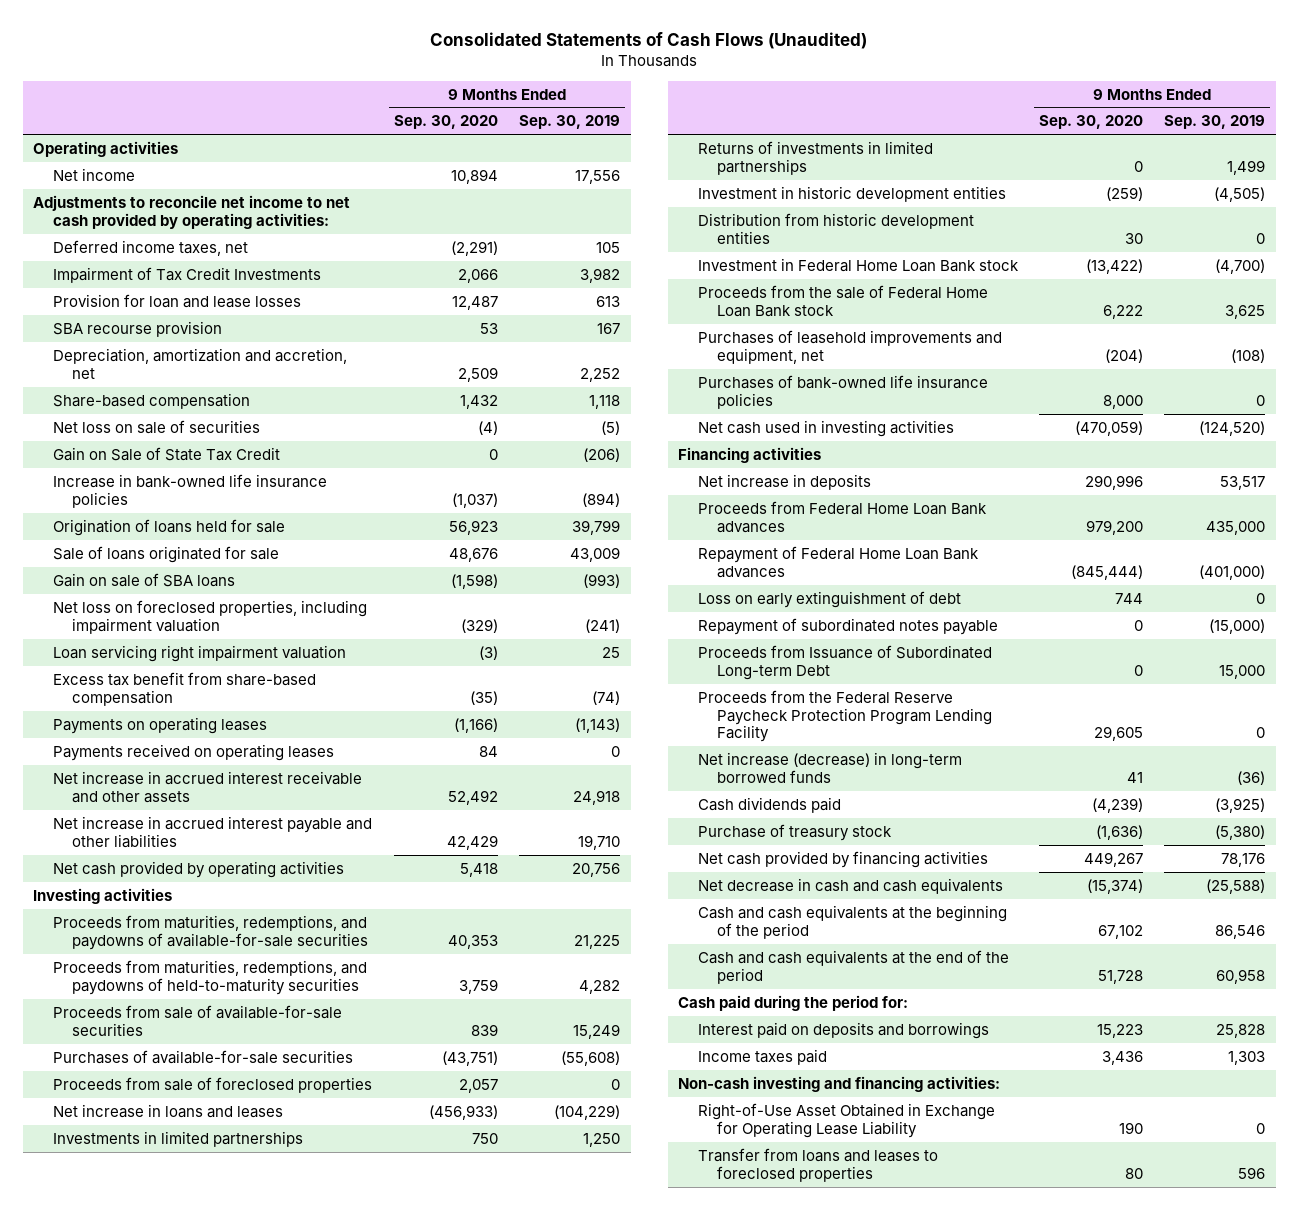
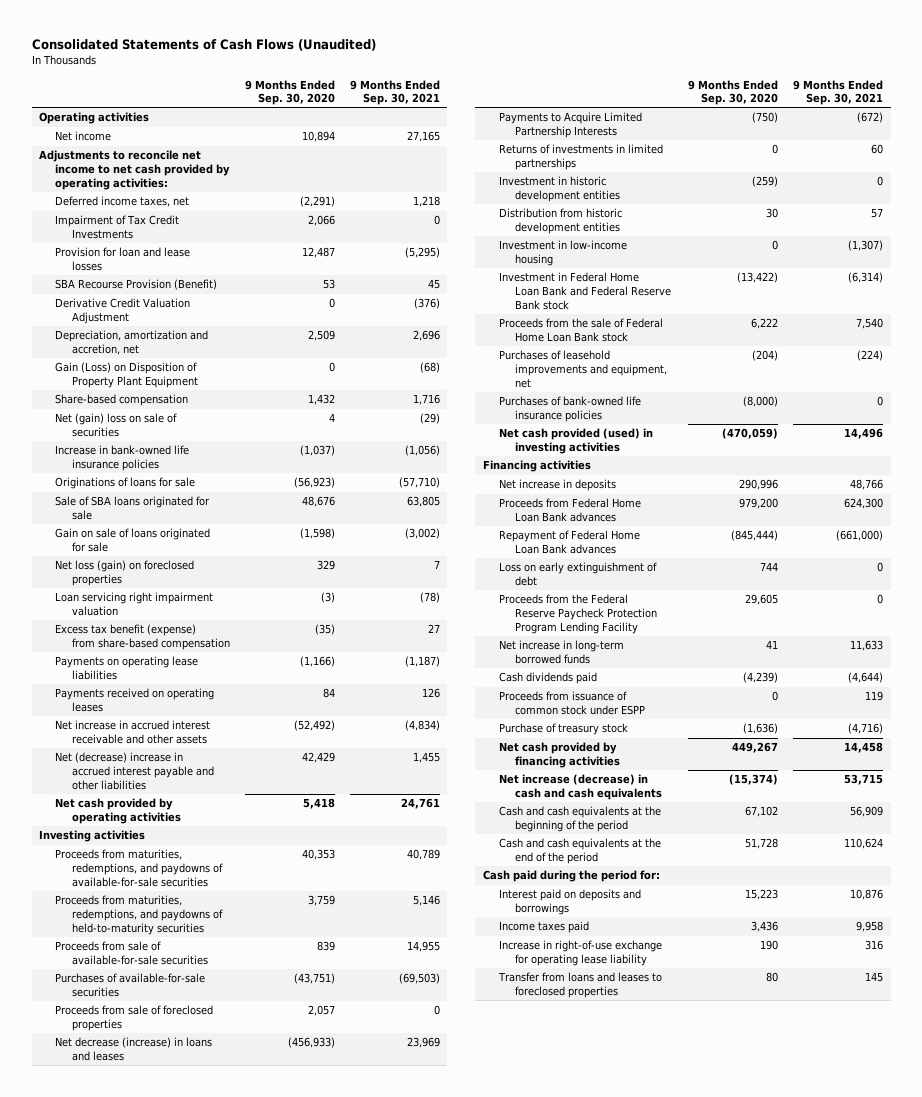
- | 9 Months Ended Sep. 30, 2020 | 9 Months Ended Sep. 30, 2019
+ | 9 Months Ended Sep. 30, 2020 | 9 Months Ended Sep. 30, 2021
- SBA recourse provision | 53 | 167
+ SBA Recourse Provision (Benefit) | 53 | 45
+ Derivative Credit Valuation Adjustment | 0 | (376)
+ Gain (Loss) on Disposition of Property Plant Equipment | 0 | (68)
- Net loss on sale of securities | (4) | (5)
- Gain on Sale of State Tax Credit | 0 | (206)
+ Net (gain) loss on sale of securities | 4 | (29)
- Origination of loans held for sale | 56,923 | 39,799
- Sale of loans originated for sale | 48,676 | 43,009
- Gain on sale of SBA loans | (1,598) | (993)
- Net loss on foreclosed properties, including impairment valuation | (329) | (241)
+ Originations of loans for sale | (56,923) | (57,710)
+ Sale of SBA loans originated for sale | 48,676 | 63,805
+ Gain on sale of loans originated for sale | (1,598) | (3,002)
+ Net loss (gain) on foreclosed properties | 329 | 7
- Excess tax benefit from share-based compensation | (35) | (74)
- Payments on operating leases | (1,166) | (1,143)
+ Excess tax benefit (expense) from share-based compensation | (35) | 27
+ Payments on operating lease liabilities | (1,166) | (1,187)
- Net increase in accrued interest receivable and other assets | 52,492 | 24,918
- Net increase in accrued interest payable and other liabilities | 42,429 | 19,710
+ Net increase in accrued interest receivable and other assets | (52,492) | (4,834)
+ Net (decrease) increase in accrued interest payable and other liabilities | 42,429 | 1,455
- Net increase in loans and leases | (456,933) | (104,229)
- Investments in limited partnerships | 750 | 1,250
+ Net decrease (increase) in loans and leases | (456,933) | 23,969
+ Payments to Acquire Limited Partnership Interests | (750) | (672)
- Investment in Federal Home Loan Bank stock | (13,422) | (4,700)
+ Investment in low-income housing | 0 | (1,307)
+ Investment in Federal Home Loan Bank and Federal Reserve Bank stock | (13,422) | (6,314)
- Purchases of bank-owned life insurance policies | 8,000 | 0
- Net cash used in investing activities | (470,059) | (124,520)
+ Purchases of bank-owned life insurance policies | (8,000) | 0
+ Net cash provided (used) in investing activities | (470,059) | 14,496
- Repayment of subordinated notes payable | 0 | (15,000)
- Proceeds from Issuance of Subordinated Long-term Debt | 0 | 15,000
- Net increase (decrease) in long-term borrowed funds | 41 | (36)
+ Net increase in long-term borrowed funds | 41 | 11,633
+ Proceeds from issuance of common stock under ESPP | 0 | 119
- Net decrease in cash and cash equivalents | (15,374) | (25,588)
+ Net increase (decrease) in cash and cash equivalents | (15,374) | 53,715
- Non-cash investing and financing activities:
- Right-of-Use Asset Obtained in Exchange for Operating Lease Liability | 190 | 0
+ Increase in right-of-use exchange for operating lease liability | 190 | 316

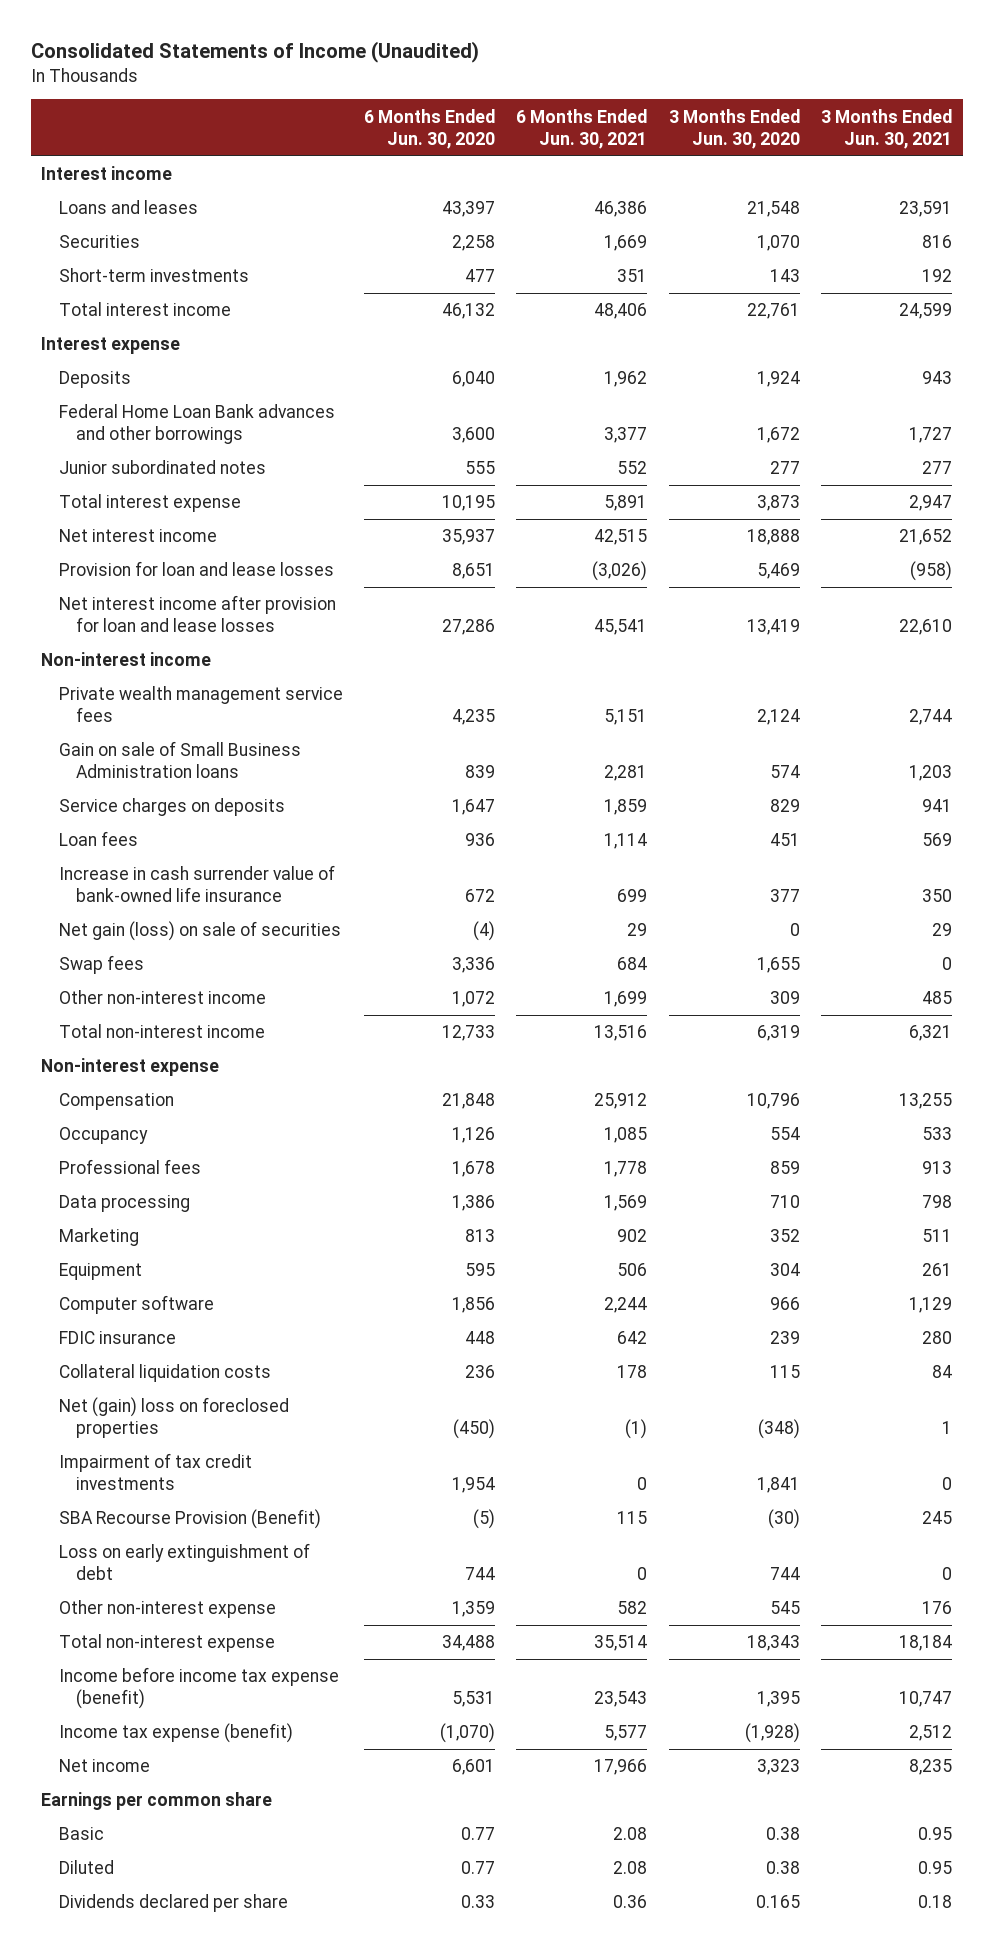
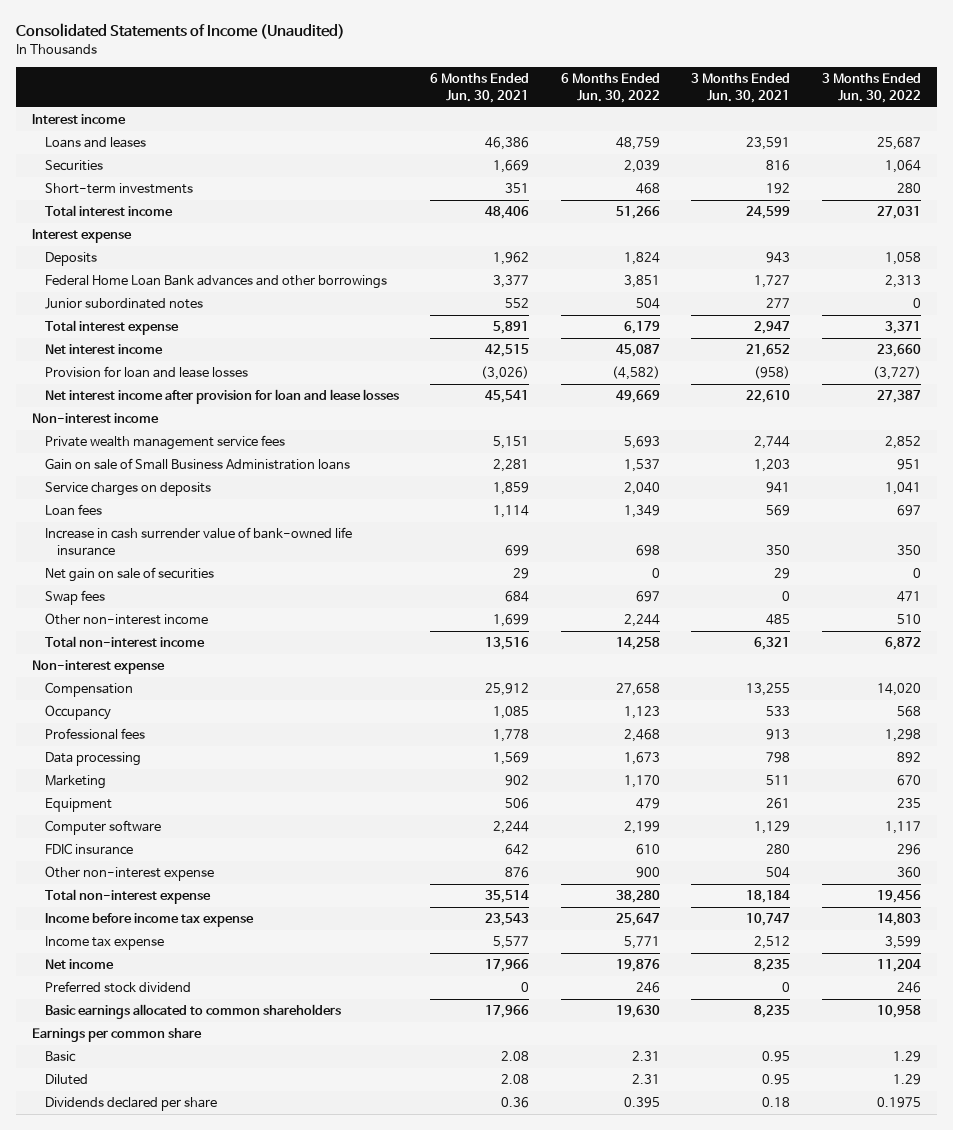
- | 6 Months Ended Jun. 30, 2020 | 6 Months Ended Jun. 30, 2021 | 3 Months Ended Jun. 30, 2020 | 3 Months Ended Jun. 30, 2021
+ | 6 Months Ended Jun. 30, 2021 | 6 Months Ended Jun. 30, 2022 | 3 Months Ended Jun. 30, 2021 | 3 Months Ended Jun. 30, 2022
- Net gain (loss) on sale of securities | (4) | 29 | 0 | 29
+ Net gain on sale of securities | 29 | 0 | 29 | 0
- Collateral liquidation costs | 236 | 178 | 115 | 84
- Net (gain) loss on foreclosed properties | (450) | (1) | (348) | 1
- Impairment of tax credit investments | 1,954 | 0 | 1,841 | 0
- SBA Recourse Provision (Benefit) | (5) | 115 | (30) | 245
- Loss on early extinguishment of debt | 744 | 0 | 744 | 0
- Other non-interest expense | 1,359 | 582 | 545 | 176
+ Other non-interest expense | 876 | 900 | 504 | 360
- Income before income tax expense (benefit) | 5,531 | 23,543 | 1,395 | 10,747
- Income tax expense (benefit) | (1,070) | 5,577 | (1,928) | 2,512
+ Income before income tax expense | 23,543 | 25,647 | 10,747 | 14,803
+ Income tax expense | 5,577 | 5,771 | 2,512 | 3,599
+ Preferred stock dividend | 0 | 246 | 0 | 246
+ Basic earnings allocated to common shareholders | 17,966 | 19,630 | 8,235 | 10,958

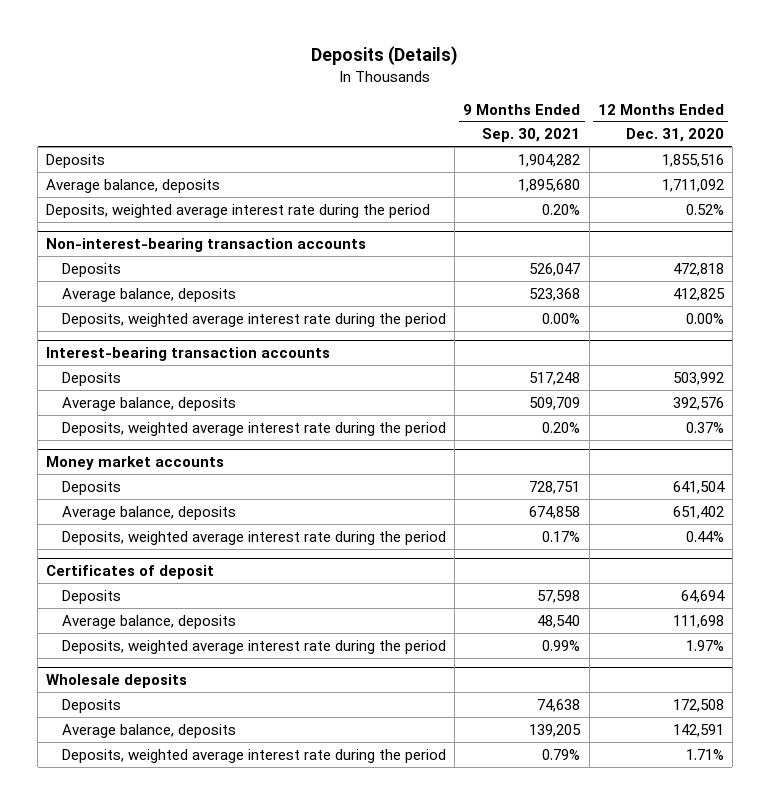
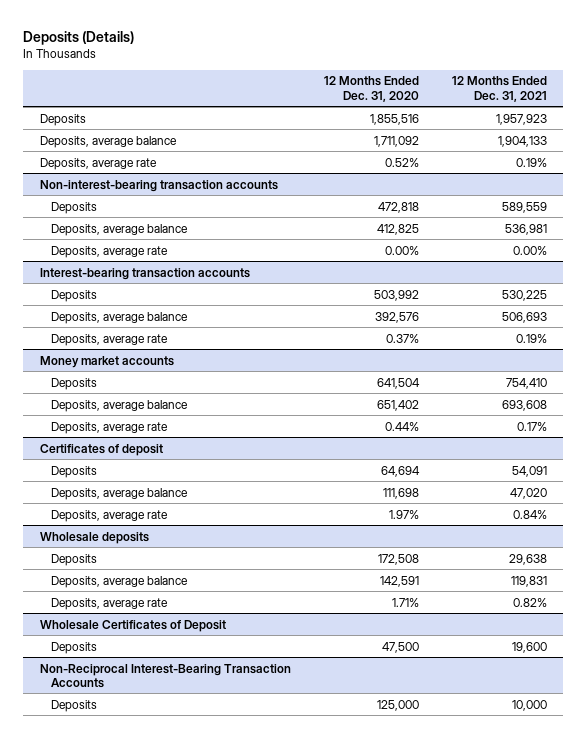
- | 9 Months Ended Sep. 30, 2021 | 12 Months Ended Dec. 31, 2020
+ | 12 Months Ended Dec. 31, 2020 | 12 Months Ended Dec. 31, 2021
- Average balance, deposits | 1,895,680 | 1,711,092
- Deposits, weighted average interest rate during the period | 0.20% | 0.52%
+ Deposits, average balance | 1,711,092 | 1,904,133
+ Deposits, average rate | 0.52% | 0.19%
@ Non-interest-bearing transaction accounts
- Average balance, deposits | 523,368 | 412,825
- Deposits, weighted average interest rate during the period | 0.00% | 0.00%
+ Deposits, average balance | 412,825 | 536,981
+ Deposits, average rate | 0.00% | 0.00%
@ Interest-bearing transaction accounts
- Average balance, deposits | 509,709 | 392,576
- Deposits, weighted average interest rate during the period | 0.20% | 0.37%
+ Deposits, average balance | 392,576 | 506,693
+ Deposits, average rate | 0.37% | 0.19%
@ Money market accounts
- Average balance, deposits | 674,858 | 651,402
- Deposits, weighted average interest rate during the period | 0.17% | 0.44%
+ Deposits, average balance | 651,402 | 693,608
+ Deposits, average rate | 0.44% | 0.17%
@ Certificates of deposit
- Average balance, deposits | 48,540 | 111,698
- Deposits, weighted average interest rate during the period | 0.99% | 1.97%
+ Deposits, average balance | 111,698 | 47,020
+ Deposits, average rate | 1.97% | 0.84%
@ Wholesale deposits
- Average balance, deposits | 139,205 | 142,591
- Deposits, weighted average interest rate during the period | 0.79% | 1.71%
+ Deposits, average balance | 142,591 | 119,831
+ Deposits, average rate | 1.71% | 0.82%
+ Wholesale Certificates of Deposit
+ Deposits | 47,500 | 19,600
+ Non-Reciprocal Interest-Bearing Transaction Accounts
+ Deposits | 125,000 | 10,000

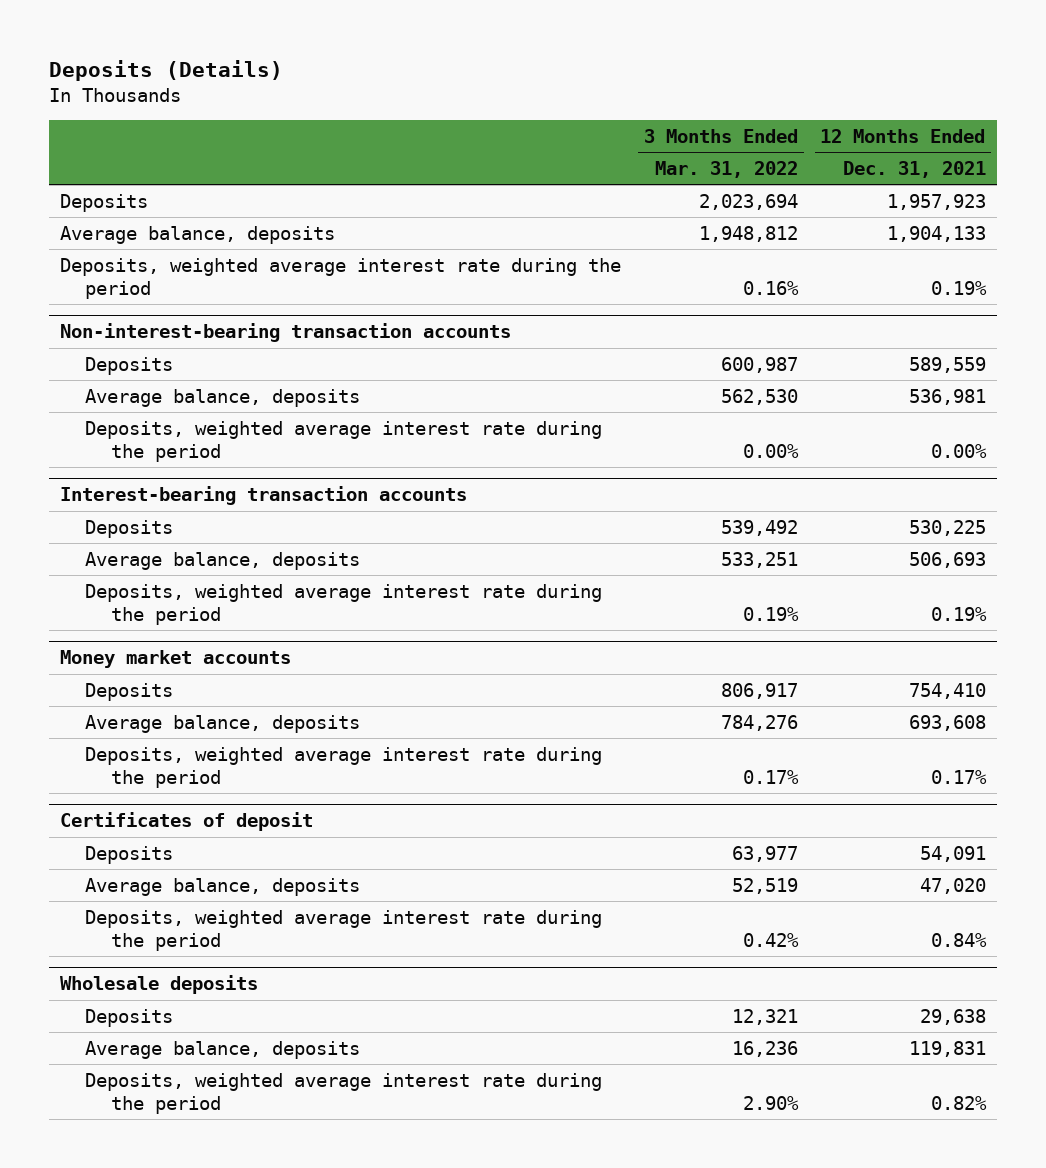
- | 12 Months Ended Dec. 31, 2020 | 12 Months Ended Dec. 31, 2021
+ | 3 Months Ended Mar. 31, 2022 | 12 Months Ended Dec. 31, 2021
- Deposits, average balance | 1,711,092 | 1,904,133
- Deposits, average rate | 0.52% | 0.19%
+ Average balance, deposits | 1,948,812 | 1,904,133
+ Deposits, weighted average interest rate during the period | 0.16% | 0.19%
@ Non-interest-bearing transaction accounts
- Deposits, average balance | 412,825 | 536,981
- Deposits, average rate | 0.00% | 0.00%
+ Average balance, deposits | 562,530 | 536,981
+ Deposits, weighted average interest rate during the period | 0.00% | 0.00%
@ Interest-bearing transaction accounts
- Deposits, average balance | 392,576 | 506,693
- Deposits, average rate | 0.37% | 0.19%
+ Average balance, deposits | 533,251 | 506,693
+ Deposits, weighted average interest rate during the period | 0.19% | 0.19%
@ Money market accounts
- Deposits, average balance | 651,402 | 693,608
- Deposits, average rate | 0.44% | 0.17%
+ Average balance, deposits | 784,276 | 693,608
+ Deposits, weighted average interest rate during the period | 0.17% | 0.17%
@ Certificates of deposit
- Deposits, average balance | 111,698 | 47,020
- Deposits, average rate | 1.97% | 0.84%
+ Average balance, deposits | 52,519 | 47,020
+ Deposits, weighted average interest rate during the period | 0.42% | 0.84%
@ Wholesale deposits
- Deposits, average balance | 142,591 | 119,831
- Deposits, average rate | 1.71% | 0.82%
- Wholesale Certificates of Deposit
- Deposits | 47,500 | 19,600
- Non-Reciprocal Interest-Bearing Transaction Accounts
- Deposits | 125,000 | 10,000
@ Wholesale deposits
+ Average balance, deposits | 16,236 | 119,831
+ Deposits, weighted average interest rate during the period | 2.90% | 0.82%

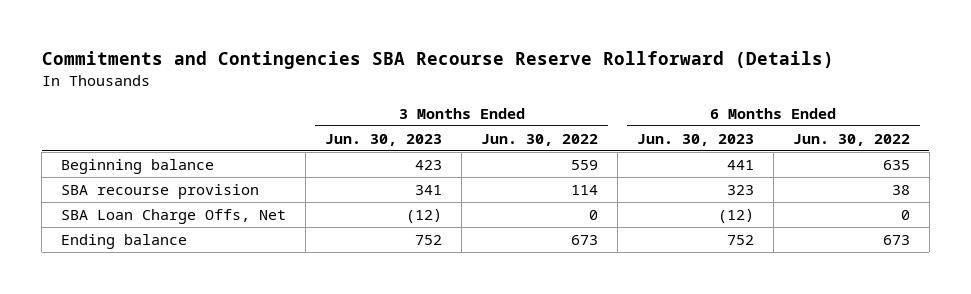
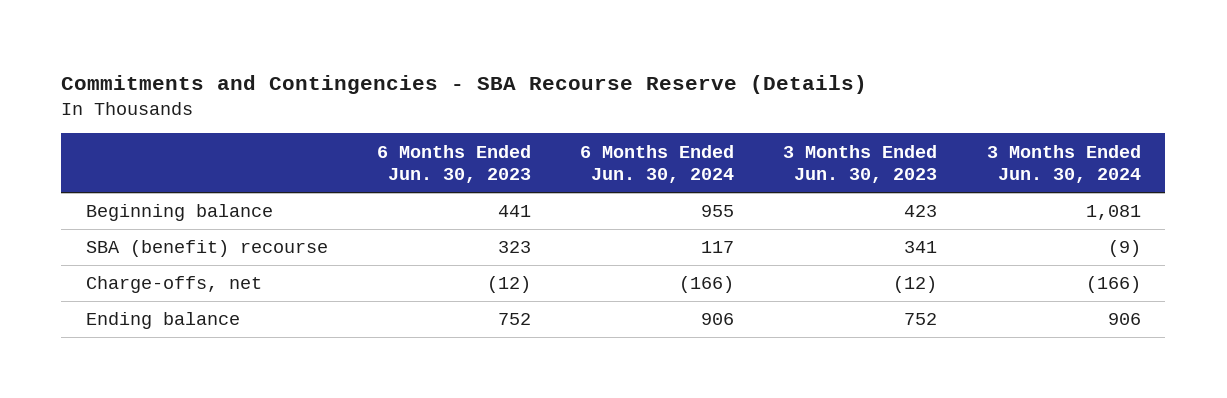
- Commitments and Contingencies SBA Recourse Reserve Rollforward (Details)
+ Commitments and Contingencies - SBA Recourse Reserve (Details)
- | 3 Months Ended Jun. 30, 2023 | 3 Months Ended Jun. 30, 2022 | 6 Months Ended Jun. 30, 2023 | 6 Months Ended Jun. 30, 2022
+ | 6 Months Ended Jun. 30, 2023 | 6 Months Ended Jun. 30, 2024 | 3 Months Ended Jun. 30, 2023 | 3 Months Ended Jun. 30, 2024
- SBA recourse provision | 341 | 114 | 323 | 38
- SBA Loan Charge Offs, Net | (12) | 0 | (12) | 0
+ SBA (benefit) recourse | 323 | 117 | 341 | (9)
+ Charge-offs, net | (12) | (166) | (12) | (166)

